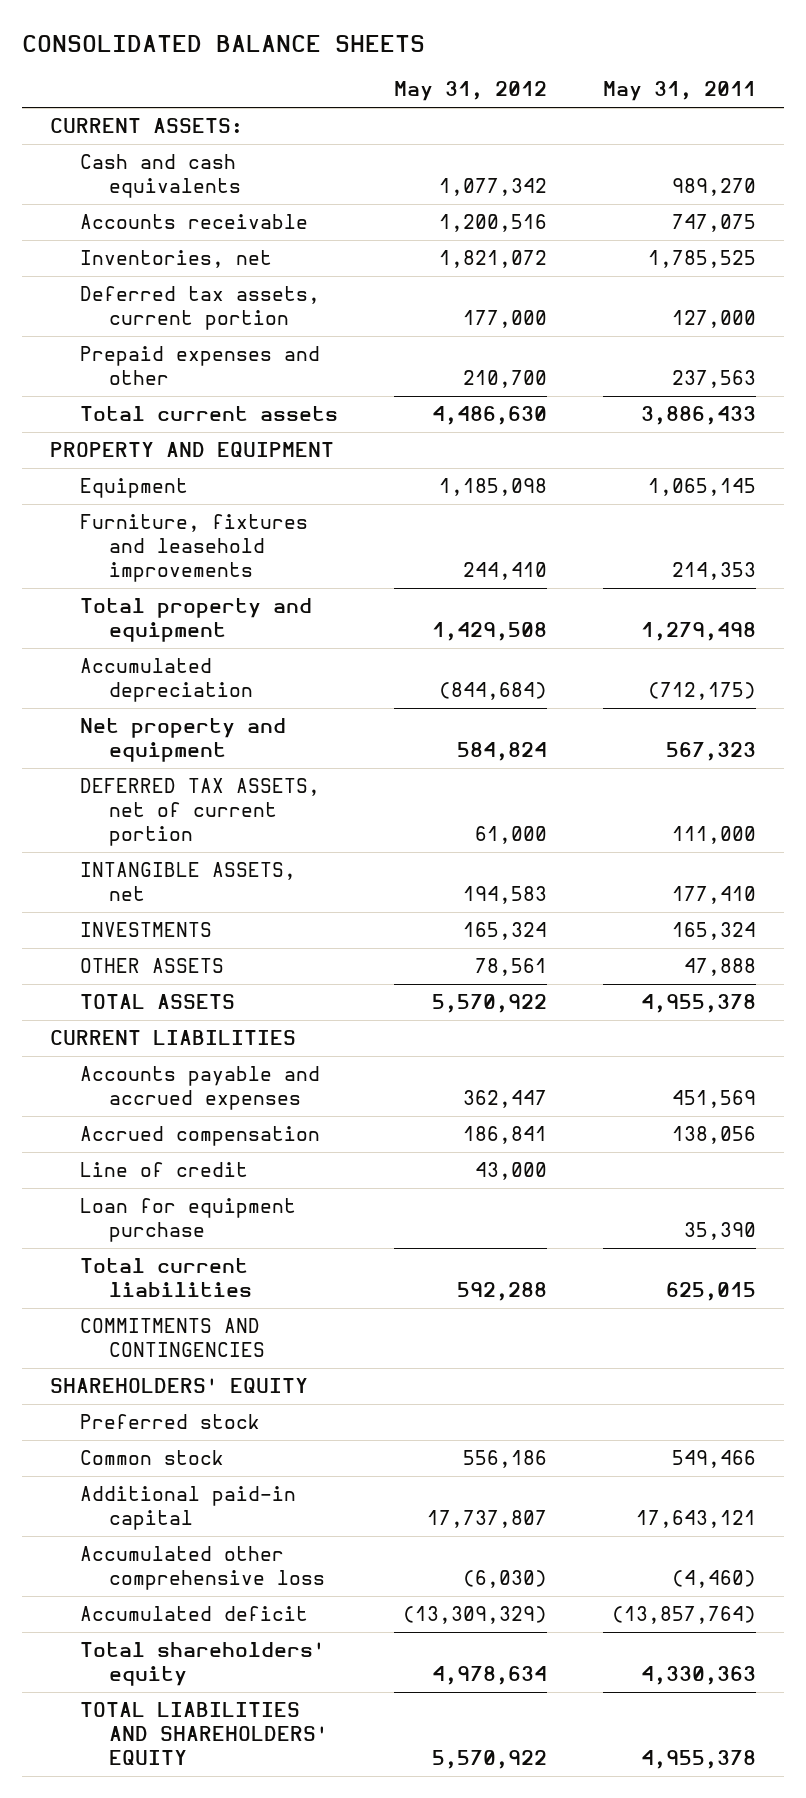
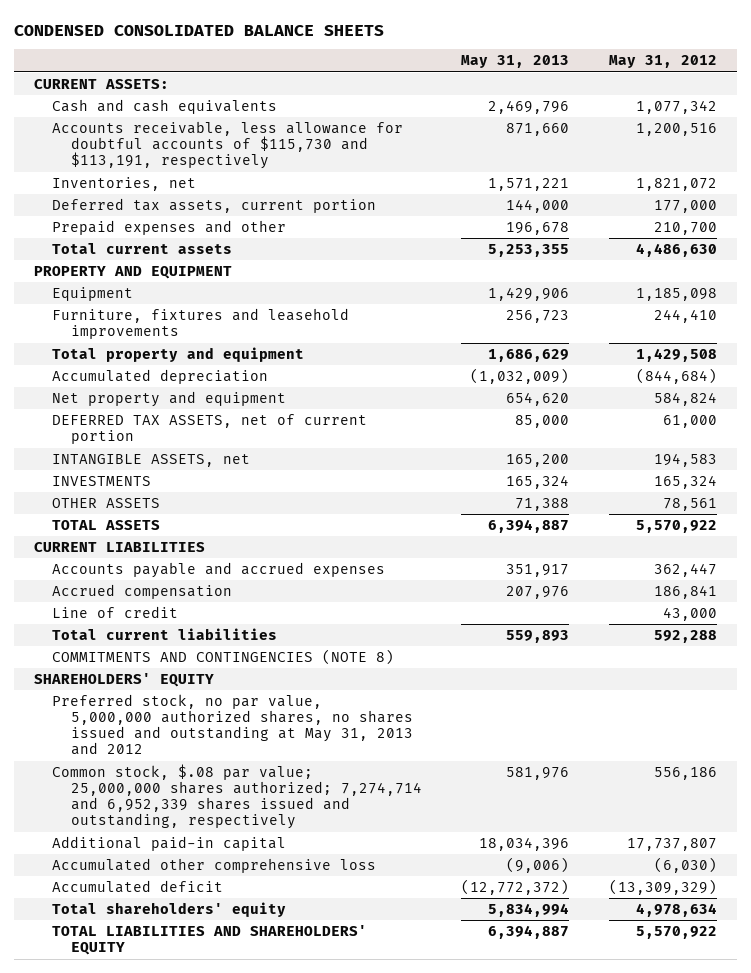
- CONSOLIDATED BALANCE SHEETS
+ CONDENSED CONSOLIDATED BALANCE SHEETS
- | May 31, 2012 | May 31, 2011
+ | May 31, 2013 | May 31, 2012
- Accounts receivable | 1,200,516 | 747,075
+ Accounts receivable, less allowance for doubtful accounts of $115,730 and $113,191, respectively | 871,660 | 1,200,516
- Loan for equipment purchase | | 35,390
- COMMITMENTS AND CONTINGENCIES
+ COMMITMENTS AND CONTINGENCIES (NOTE 8)
- Preferred stock
- Common stock | 556,186 | 549,466
+ Preferred stock, no par value, 5,000,000 authorized shares, no shares issued and outstanding at May 31, 2013 and 2012
+ Common stock, $.08 par value; 25,000,000 shares authorized; 7,274,714 and 6,952,339 shares issued and outstanding, respectively | 581,976 | 556,186

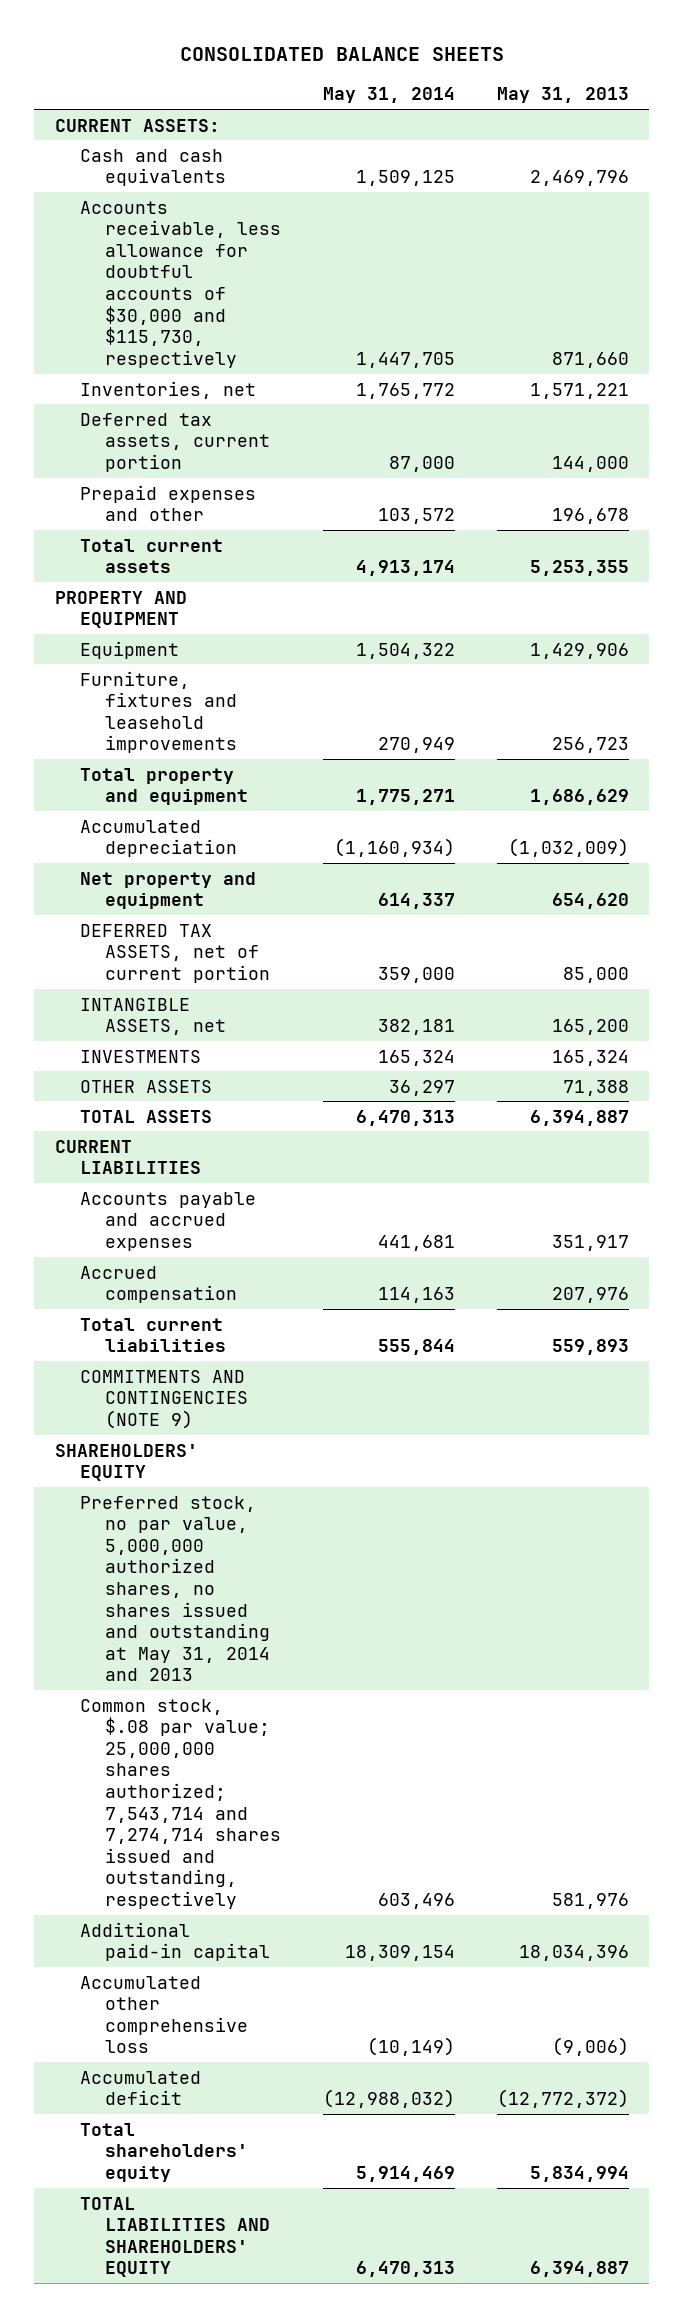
- CONDENSED CONSOLIDATED BALANCE SHEETS
+ CONSOLIDATED BALANCE SHEETS
- | May 31, 2013 | May 31, 2012
+ | May 31, 2014 | May 31, 2013
- Accounts receivable, less allowance for doubtful accounts of $115,730 and $113,191, respectively | 871,660 | 1,200,516
+ Accounts receivable, less allowance for doubtful accounts of $30,000 and $115,730, respectively | 1,447,705 | 871,660
- Line of credit | | 43,000
- COMMITMENTS AND CONTINGENCIES (NOTE 8)
+ COMMITMENTS AND CONTINGENCIES (NOTE 9)
- Preferred stock, no par value, 5,000,000 authorized shares, no shares issued and outstanding at May 31, 2013 and 2012
- Common stock, $.08 par value; 25,000,000 shares authorized; 7,274,714 and 6,952,339 shares issued and outstanding, respectively | 581,976 | 556,186
+ Preferred stock, no par value, 5,000,000 authorized shares, no shares issued and outstanding at May 31, 2014 and 2013
+ Common stock, $.08 par value; 25,000,000 shares authorized; 7,543,714 and 7,274,714 shares issued and outstanding, respectively | 603,496 | 581,976

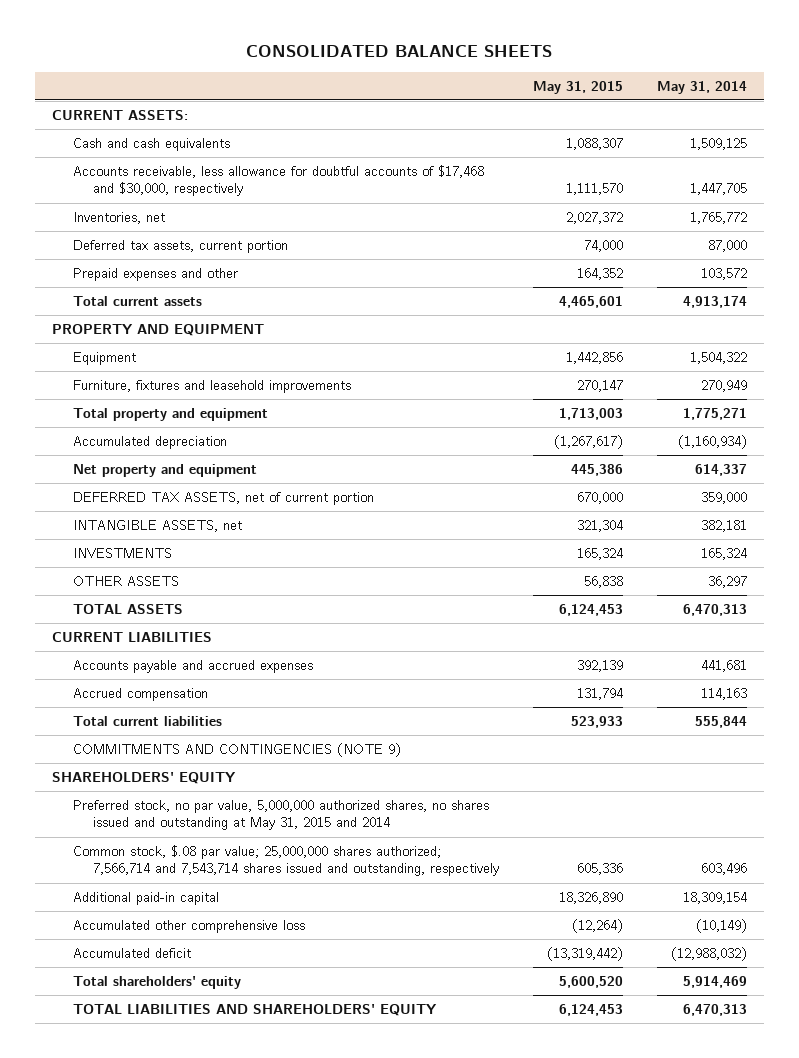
- | May 31, 2014 | May 31, 2013
+ | May 31, 2015 | May 31, 2014
- Accounts receivable, less allowance for doubtful accounts of $30,000 and $115,730, respectively | 1,447,705 | 871,660
+ Accounts receivable, less allowance for doubtful accounts of $17,468 and $30,000, respectively | 1,111,570 | 1,447,705
- Preferred stock, no par value, 5,000,000 authorized shares, no shares issued and outstanding at May 31, 2014 and 2013
- Common stock, $.08 par value; 25,000,000 shares authorized; 7,543,714 and 7,274,714 shares issued and outstanding, respectively | 603,496 | 581,976
+ Preferred stock, no par value, 5,000,000 authorized shares, no shares issued and outstanding at May 31, 2015 and 2014
+ Common stock, $.08 par value; 25,000,000 shares authorized; 7,566,714 and 7,543,714 shares issued and outstanding, respectively | 605,336 | 603,496

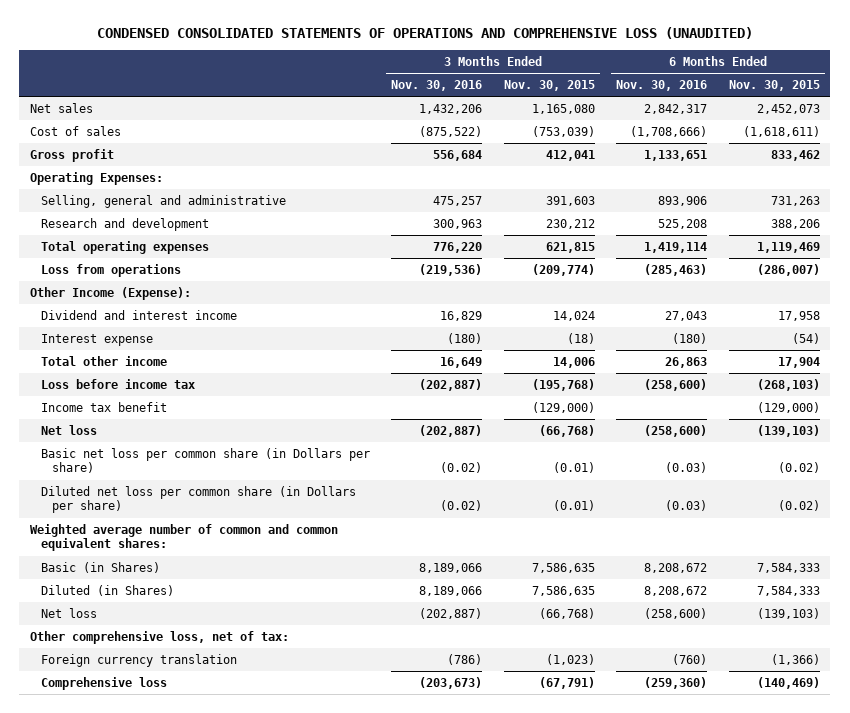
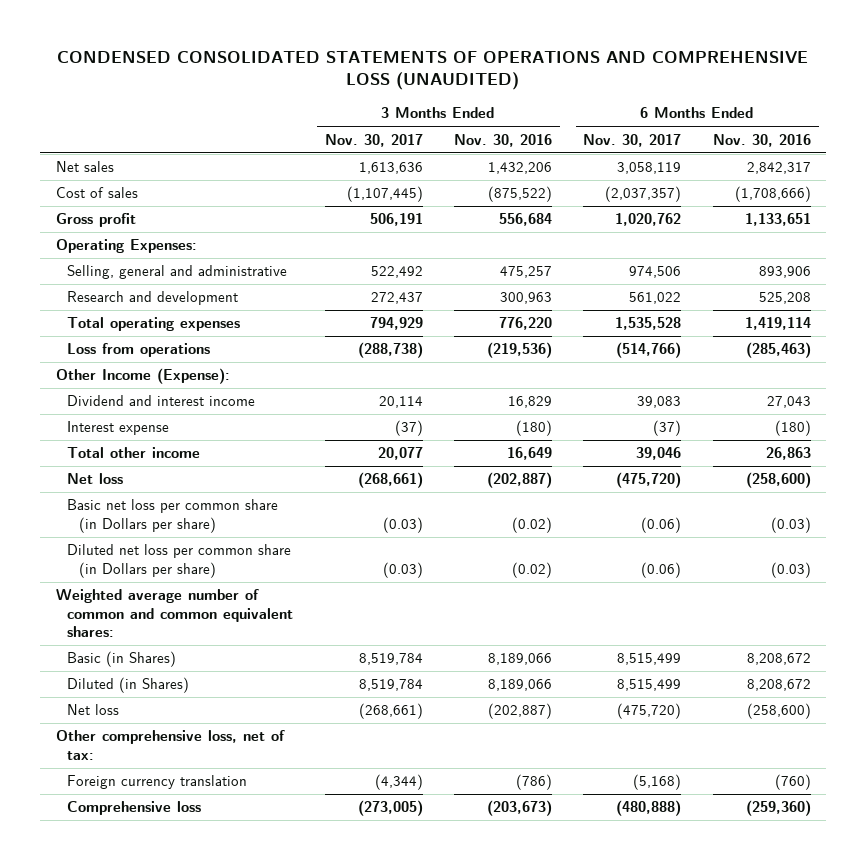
- | 3 Months Ended Nov. 30, 2016 | 3 Months Ended Nov. 30, 2015 | 6 Months Ended Nov. 30, 2016 | 6 Months Ended Nov. 30, 2015
+ | 3 Months Ended Nov. 30, 2017 | 3 Months Ended Nov. 30, 2016 | 6 Months Ended Nov. 30, 2017 | 6 Months Ended Nov. 30, 2016
- Loss before income tax | (202,887) | (195,768) | (258,600) | (268,103)
- Income tax benefit | | (129,000) | | (129,000)

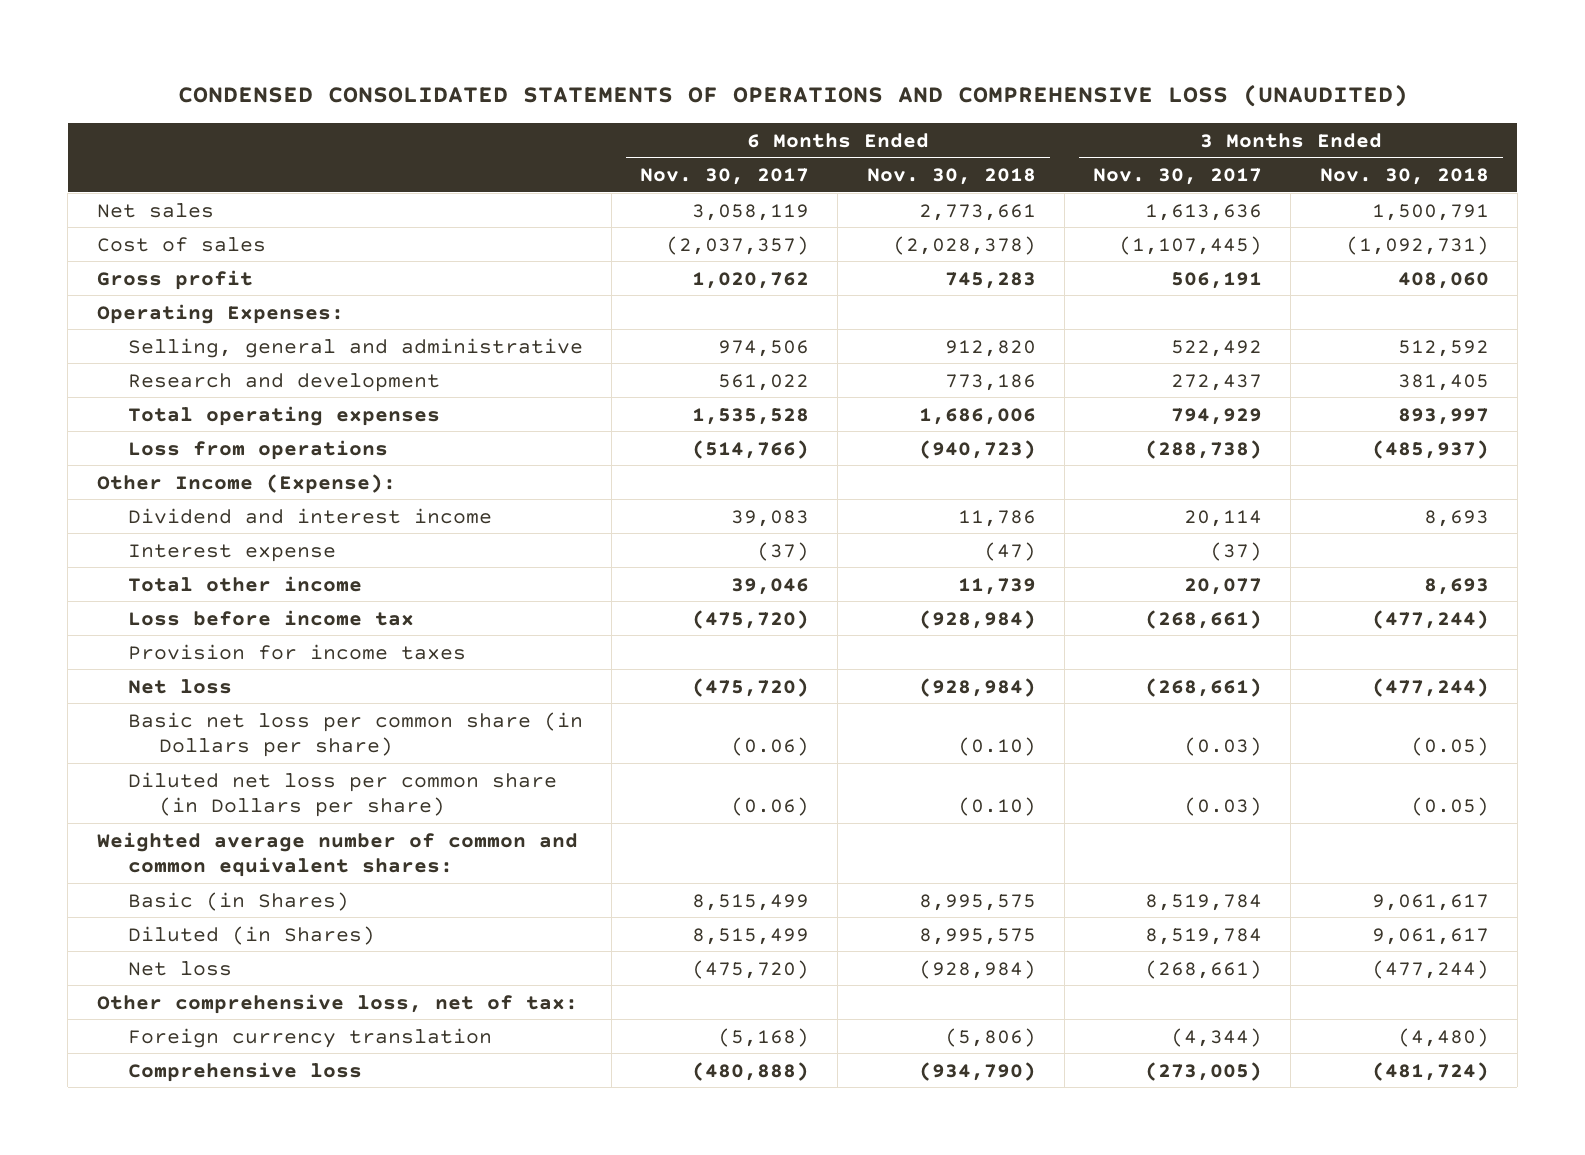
- | 3 Months Ended Nov. 30, 2017 | 3 Months Ended Nov. 30, 2016 | 6 Months Ended Nov. 30, 2017 | 6 Months Ended Nov. 30, 2016
+ | 6 Months Ended Nov. 30, 2017 | 6 Months Ended Nov. 30, 2018 | 3 Months Ended Nov. 30, 2017 | 3 Months Ended Nov. 30, 2018
+ Loss before income tax | (475,720) | (928,984) | (268,661) | (477,244)
+ Provision for income taxes

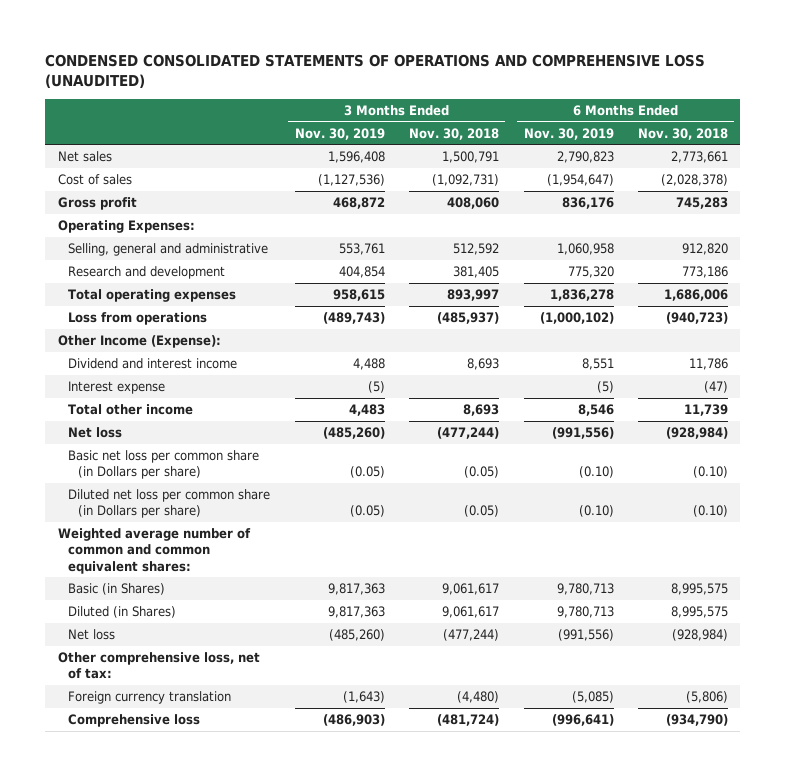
- | 6 Months Ended Nov. 30, 2017 | 6 Months Ended Nov. 30, 2018 | 3 Months Ended Nov. 30, 2017 | 3 Months Ended Nov. 30, 2018
+ | 3 Months Ended Nov. 30, 2019 | 3 Months Ended Nov. 30, 2018 | 6 Months Ended Nov. 30, 2019 | 6 Months Ended Nov. 30, 2018
- Loss before income tax | (475,720) | (928,984) | (268,661) | (477,244)
- Provision for income taxes

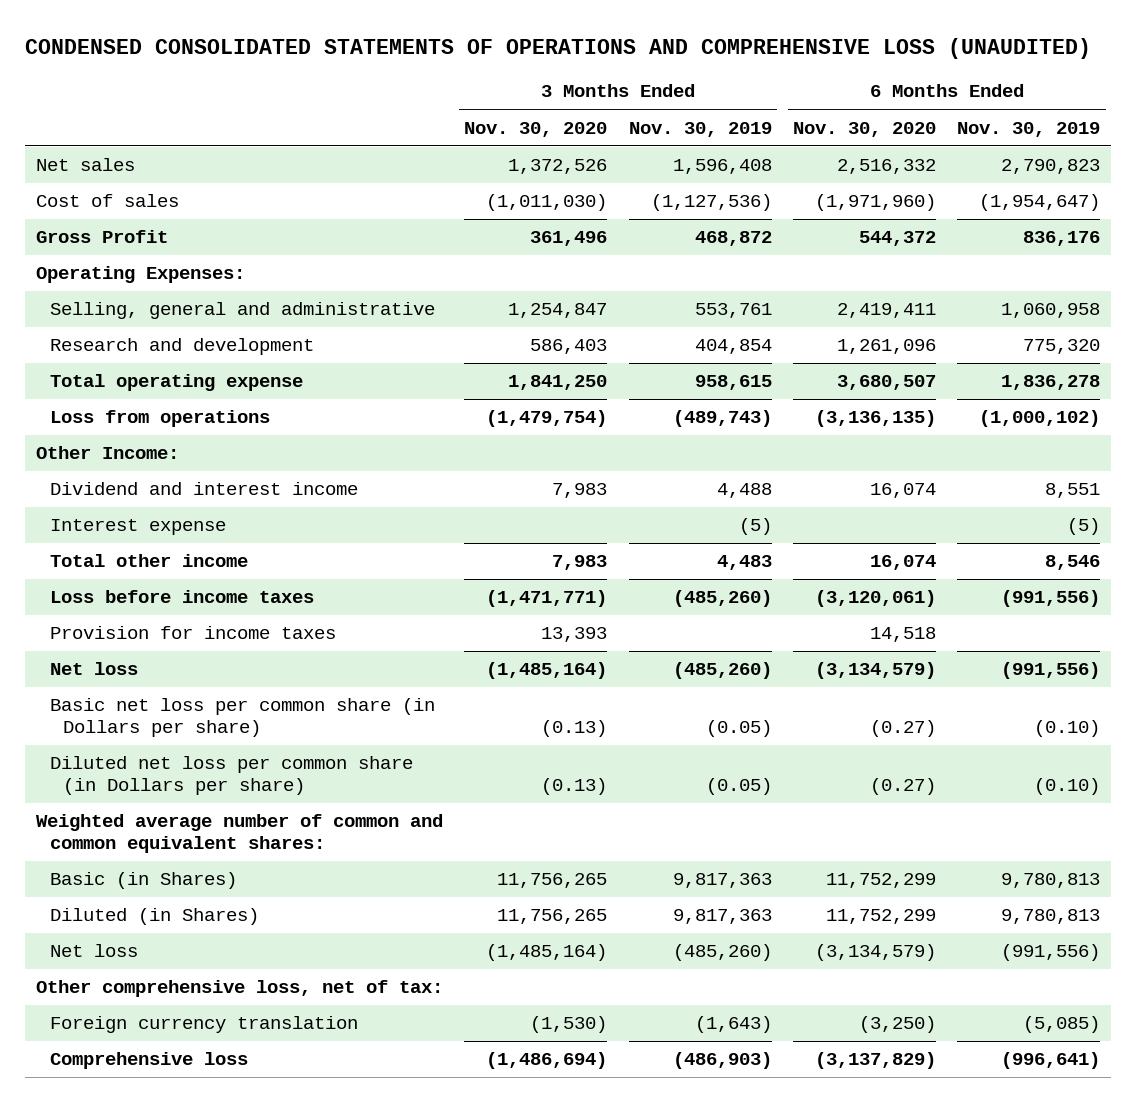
- | 3 Months Ended Nov. 30, 2019 | 3 Months Ended Nov. 30, 2018 | 6 Months Ended Nov. 30, 2019 | 6 Months Ended Nov. 30, 2018
+ | 3 Months Ended Nov. 30, 2020 | 3 Months Ended Nov. 30, 2019 | 6 Months Ended Nov. 30, 2020 | 6 Months Ended Nov. 30, 2019
- Gross profit | 468,872 | 408,060 | 836,176 | 745,283
+ Gross Profit | 361,496 | 468,872 | 544,372 | 836,176
- Total operating expenses | 958,615 | 893,997 | 1,836,278 | 1,686,006
+ Total operating expense | 1,841,250 | 958,615 | 3,680,507 | 1,836,278
- Other Income (Expense):
+ Other Income:
+ Loss before income taxes | (1,471,771) | (485,260) | (3,120,061) | (991,556)
+ Provision for income taxes | 13,393 | | 14,518 |
- Basic (in Shares) | 9,817,363 | 9,061,617 | 9,780,713 | 8,995,575
- Diluted (in Shares) | 9,817,363 | 9,061,617 | 9,780,713 | 8,995,575
+ Basic (in Shares) | 11,756,265 | 9,817,363 | 11,752,299 | 9,780,813
+ Diluted (in Shares) | 11,756,265 | 9,817,363 | 11,752,299 | 9,780,813

